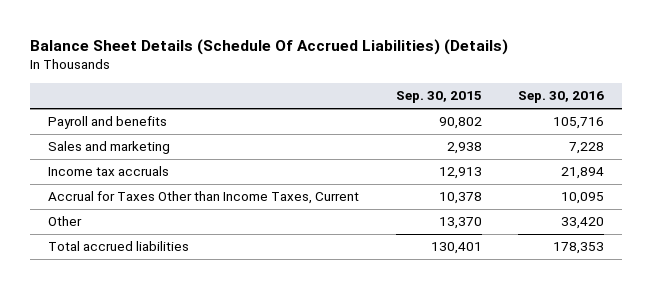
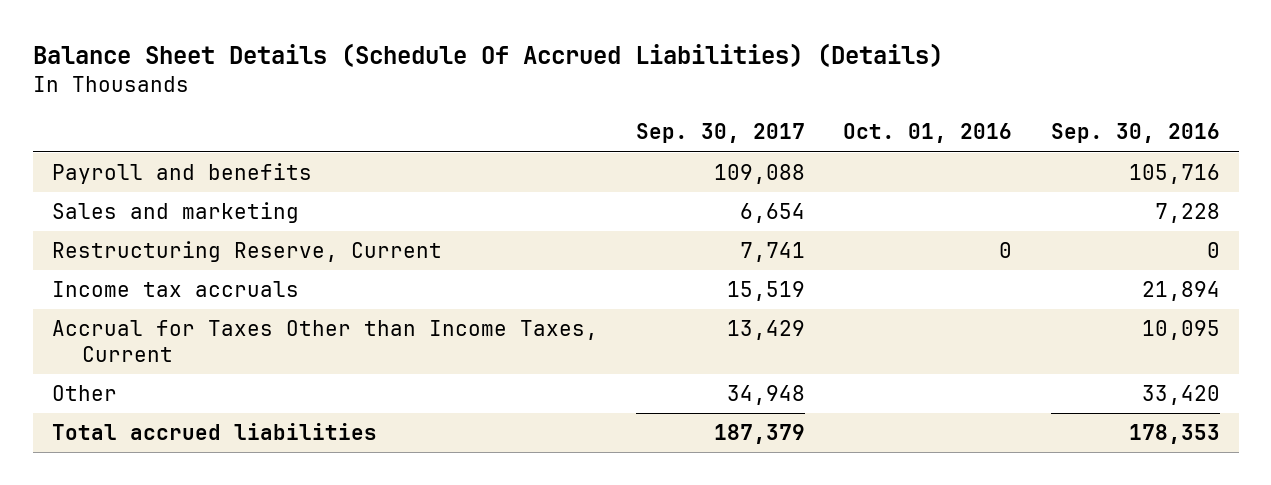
- | Sep. 30, 2015 | Sep. 30, 2016
+ | Sep. 30, 2017 | Oct. 01, 2016 | Sep. 30, 2016
+ Restructuring Reserve, Current | 7,741 | 0 | 0

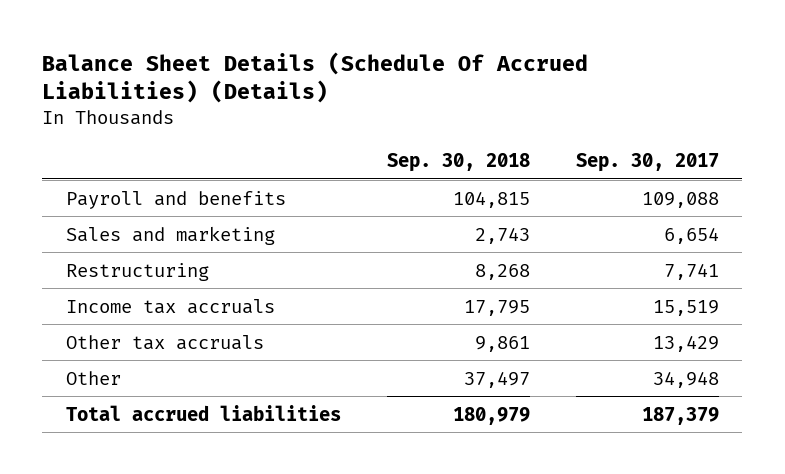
- | Sep. 30, 2017 | Oct. 01, 2016 | Sep. 30, 2016
+ | Sep. 30, 2018 | Sep. 30, 2017
- Restructuring Reserve, Current | 7,741 | 0 | 0
+ Restructuring | 8,268 | 7,741
- Accrual for Taxes Other than Income Taxes, Current | 13,429 | | 10,095
+ Other tax accruals | 9,861 | 13,429

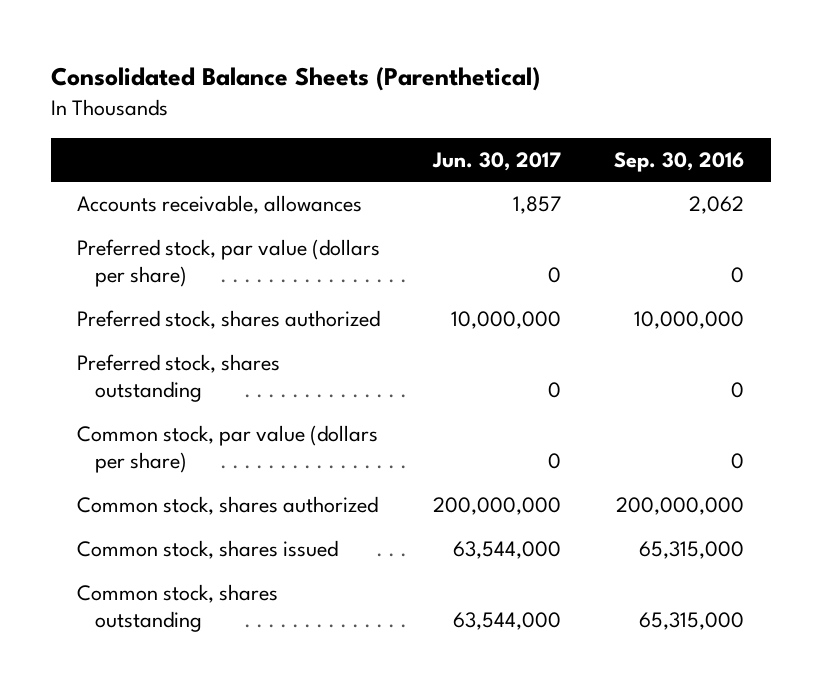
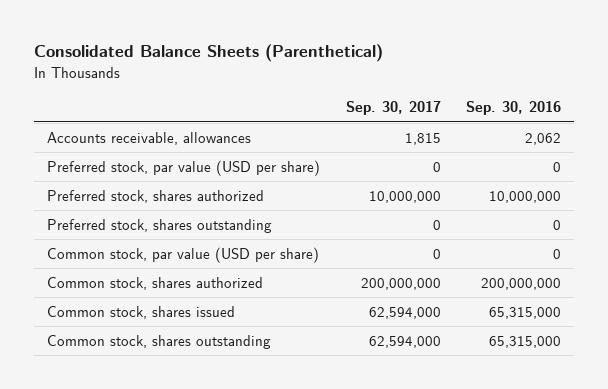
- | Jun. 30, 2017 | Sep. 30, 2016
+ | Sep. 30, 2017 | Sep. 30, 2016
- Preferred stock, par value (dollars per share) | 0 | 0
+ Preferred stock, par value (USD per share) | 0 | 0
- Common stock, par value (dollars per share) | 0 | 0
+ Common stock, par value (USD per share) | 0 | 0

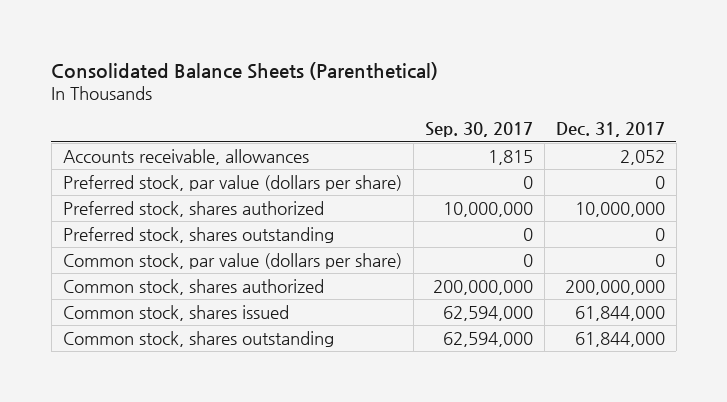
- | Sep. 30, 2017 | Sep. 30, 2016
+ | Sep. 30, 2017 | Dec. 31, 2017
- Preferred stock, par value (USD per share) | 0 | 0
+ Preferred stock, par value (dollars per share) | 0 | 0
- Common stock, par value (USD per share) | 0 | 0
+ Common stock, par value (dollars per share) | 0 | 0

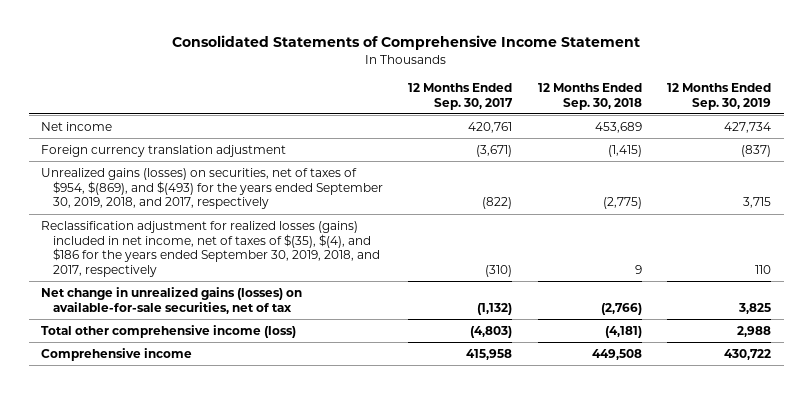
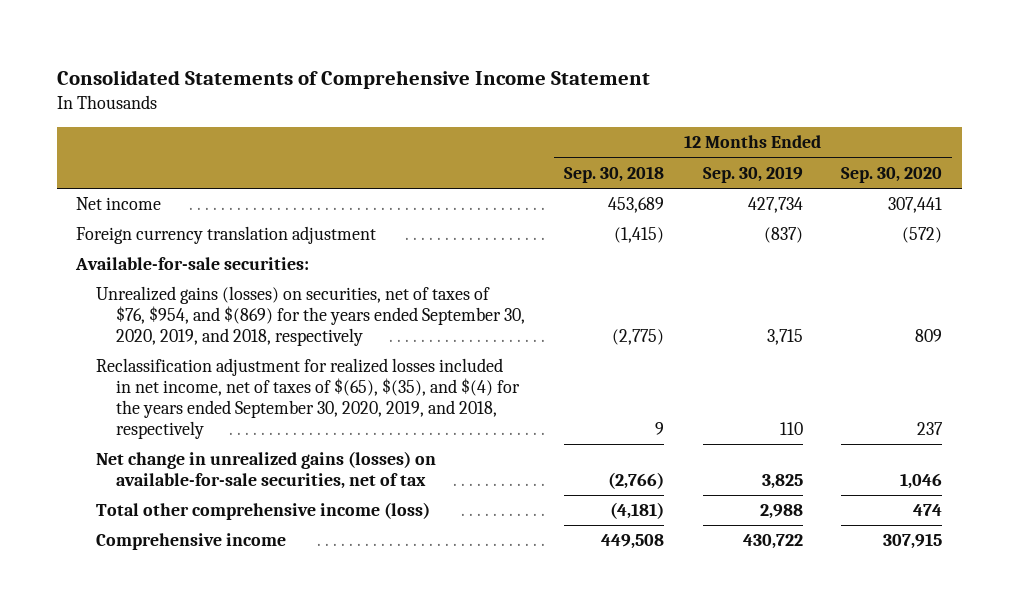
- | 12 Months Ended Sep. 30, 2017 | 12 Months Ended Sep. 30, 2018 | 12 Months Ended Sep. 30, 2019
+ | 12 Months Ended Sep. 30, 2018 | 12 Months Ended Sep. 30, 2019 | 12 Months Ended Sep. 30, 2020
- Unrealized gains (losses) on securities, net of taxes of $954, $(869), and $(493) for the years ended September 30, 2019, 2018, and 2017, respectively | (822) | (2,775) | 3,715
- Reclassification adjustment for realized losses (gains) included in net income, net of taxes of $(35), $(4), and $186 for the years ended September 30, 2019, 2018, and 2017, respectively | (310) | 9 | 110
+ Available-for-sale securities:
+ Unrealized gains (losses) on securities, net of taxes of $76, $954, and $(869) for the years ended September 30, 2020, 2019, and 2018, respectively | (2,775) | 3,715 | 809
+ Reclassification adjustment for realized losses included in net income, net of taxes of $(65), $(35), and $(4) for the years ended September 30, 2020, 2019, and 2018, respectively | 9 | 110 | 237

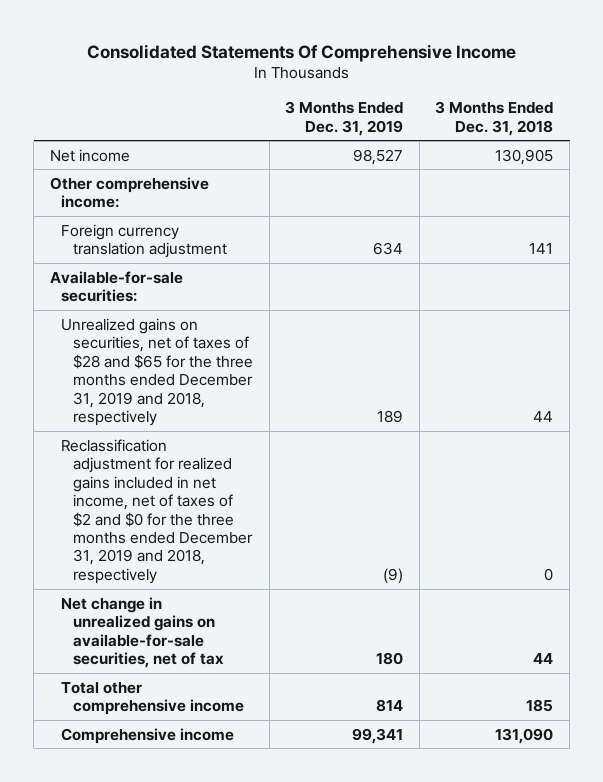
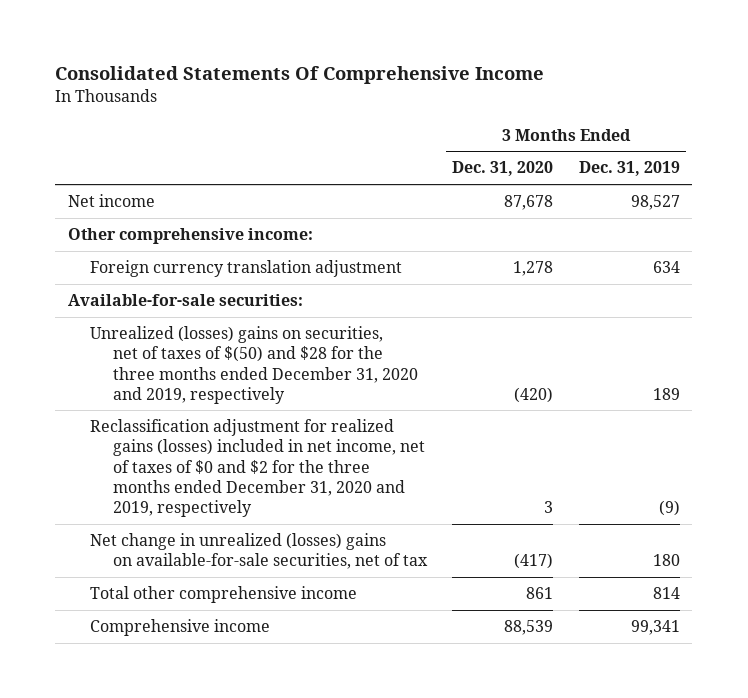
- | 3 Months Ended Dec. 31, 2019 | 3 Months Ended Dec. 31, 2018
+ | 3 Months Ended Dec. 31, 2020 | 3 Months Ended Dec. 31, 2019
- Unrealized gains on securities, net of taxes of $28 and $65 for the three months ended December 31, 2019 and 2018, respectively | 189 | 44
- Reclassification adjustment for realized gains included in net income, net of taxes of $2 and $0 for the three months ended December 31, 2019 and 2018, respectively | (9) | 0
- Net change in unrealized gains on available-for-sale securities, net of tax | 180 | 44
+ Unrealized (losses) gains on securities, net of taxes of $(50) and $28 for the three months ended December 31, 2020 and 2019, respectively | (420) | 189
+ Reclassification adjustment for realized gains (losses) included in net income, net of taxes of $0 and $2 for the three months ended December 31, 2020 and 2019, respectively | 3 | (9)
+ Net change in unrealized (losses) gains on available-for-sale securities, net of tax | (417) | 180

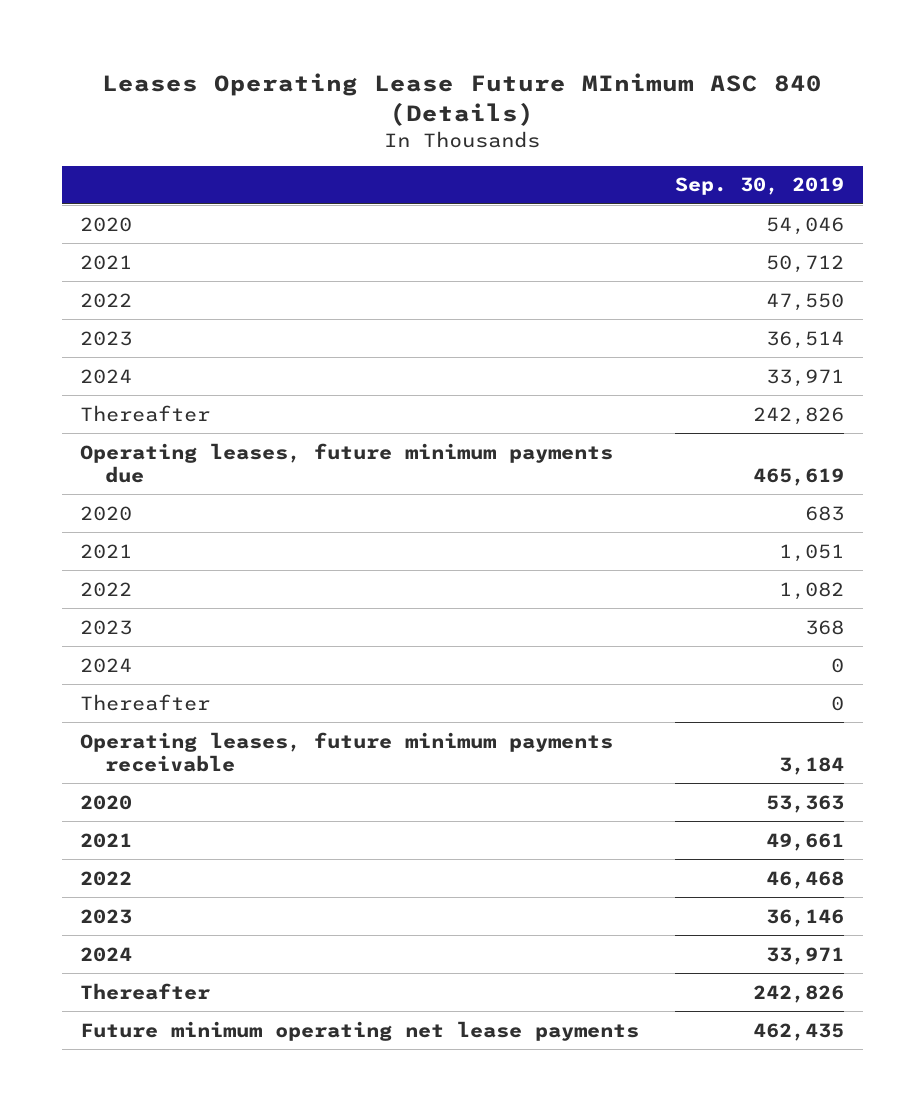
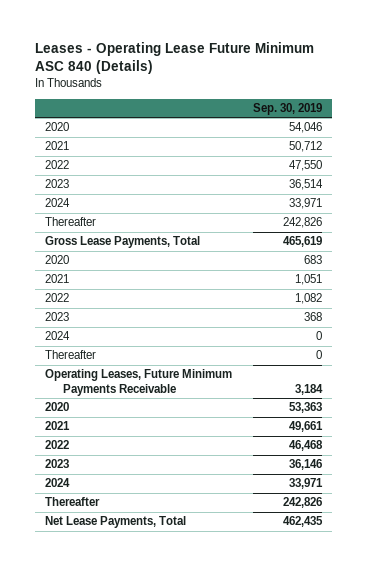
- Leases Operating Lease Future MInimum ASC 840 (Details)
+ Leases - Operating Lease Future Minimum ASC 840 (Details)
- Operating leases, future minimum payments due | 465,619
+ Gross Lease Payments, Total | 465,619
- Operating leases, future minimum payments receivable | 3,184
+ Operating Leases, Future Minimum Payments Receivable | 3,184
- Future minimum operating net lease payments | 462,435
+ Net Lease Payments, Total | 462,435

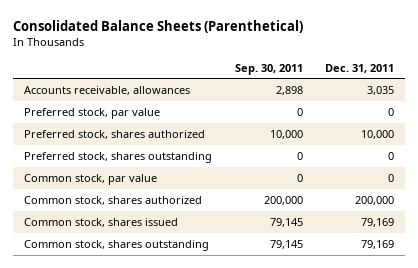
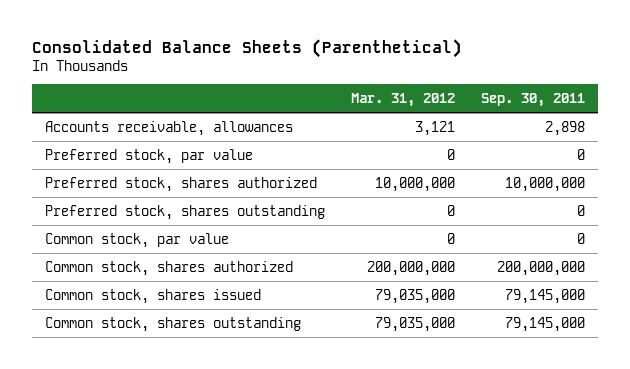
- | Sep. 30, 2011 | Dec. 31, 2011
+ | Mar. 31, 2012 | Sep. 30, 2011
- Preferred stock, shares authorized | 10,000 | 10,000
+ Preferred stock, shares authorized | 10,000,000 | 10,000,000
- Common stock, shares authorized | 200,000 | 200,000
- Common stock, shares issued | 79,145 | 79,169
- Common stock, shares outstanding | 79,145 | 79,169
+ Common stock, shares authorized | 200,000,000 | 200,000,000
+ Common stock, shares issued | 79,035,000 | 79,145,000
+ Common stock, shares outstanding | 79,035,000 | 79,145,000

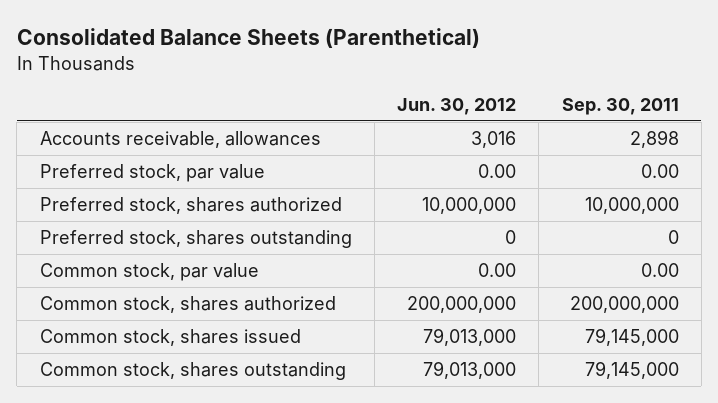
- | Mar. 31, 2012 | Sep. 30, 2011
+ | Jun. 30, 2012 | Sep. 30, 2011
- Preferred stock, par value | 0 | 0
+ Preferred stock, par value | 0.00 | 0.00
- Common stock, par value | 0 | 0
+ Common stock, par value | 0.00 | 0.00

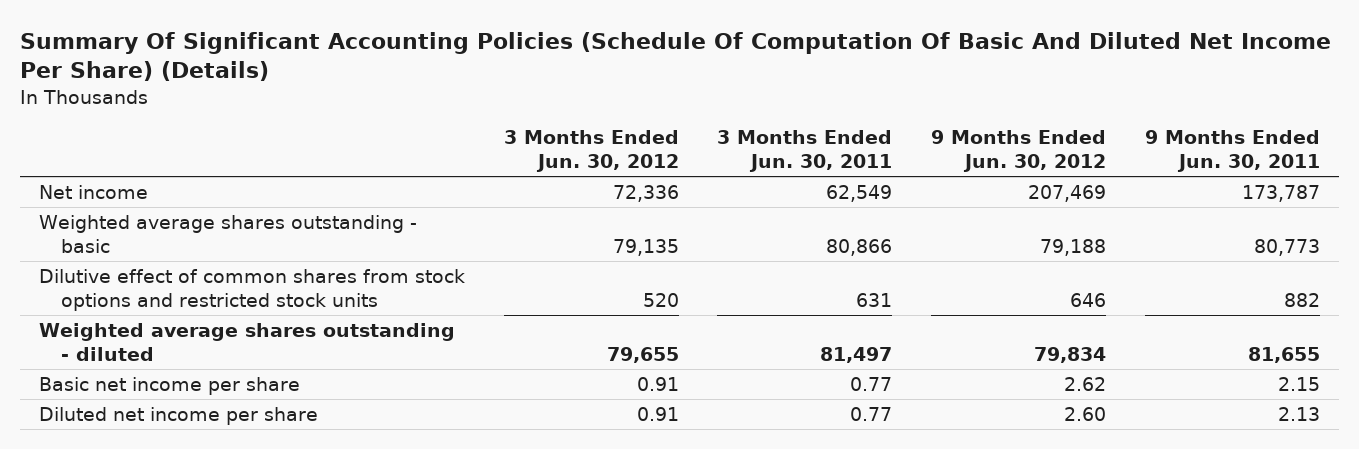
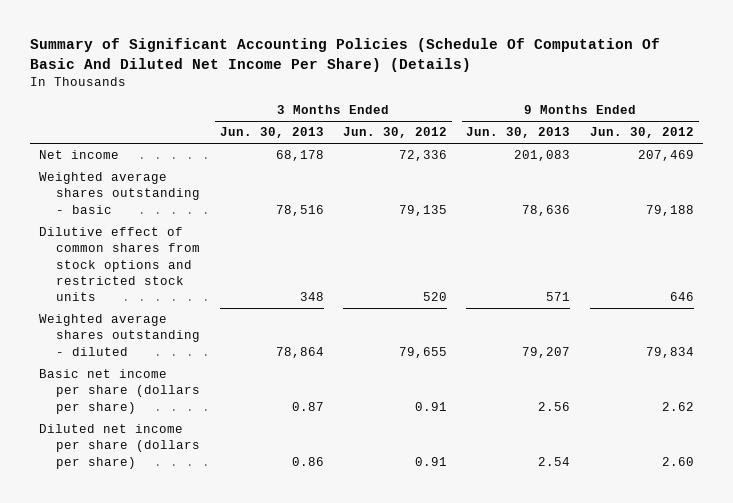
- Summary Of Significant Accounting Policies (Schedule Of Computation Of Basic And Diluted Net Income Per Share) (Details)
+ Summary of Significant Accounting Policies (Schedule Of Computation Of Basic And Diluted Net Income Per Share) (Details)
- | 3 Months Ended Jun. 30, 2012 | 3 Months Ended Jun. 30, 2011 | 9 Months Ended Jun. 30, 2012 | 9 Months Ended Jun. 30, 2011
+ | 3 Months Ended Jun. 30, 2013 | 3 Months Ended Jun. 30, 2012 | 9 Months Ended Jun. 30, 2013 | 9 Months Ended Jun. 30, 2012
- Basic net income per share | 0.91 | 0.77 | 2.62 | 2.15
- Diluted net income per share | 0.91 | 0.77 | 2.60 | 2.13
+ Basic net income per share (dollars per share) | 0.87 | 0.91 | 2.56 | 2.62
+ Diluted net income per share (dollars per share) | 0.86 | 0.91 | 2.54 | 2.60

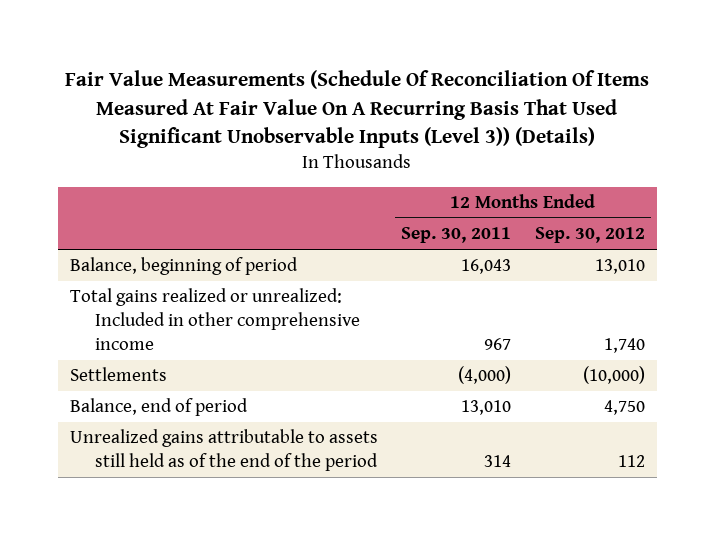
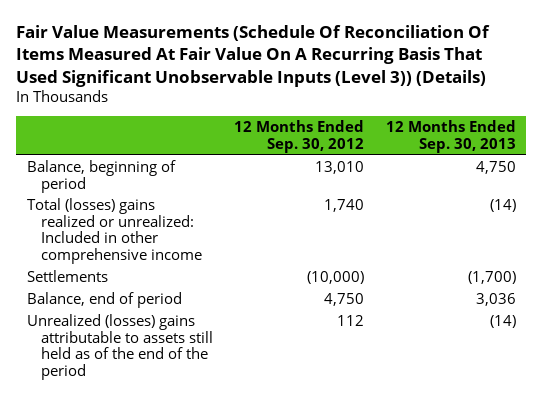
- | 12 Months Ended Sep. 30, 2011 | 12 Months Ended Sep. 30, 2012
+ | 12 Months Ended Sep. 30, 2012 | 12 Months Ended Sep. 30, 2013
- Total gains realized or unrealized: Included in other comprehensive income | 967 | 1,740
+ Total (losses) gains realized or unrealized: Included in other comprehensive income | 1,740 | (14)
- Unrealized gains attributable to assets still held as of the end of the period | 314 | 112
+ Unrealized (losses) gains attributable to assets still held as of the end of the period | 112 | (14)

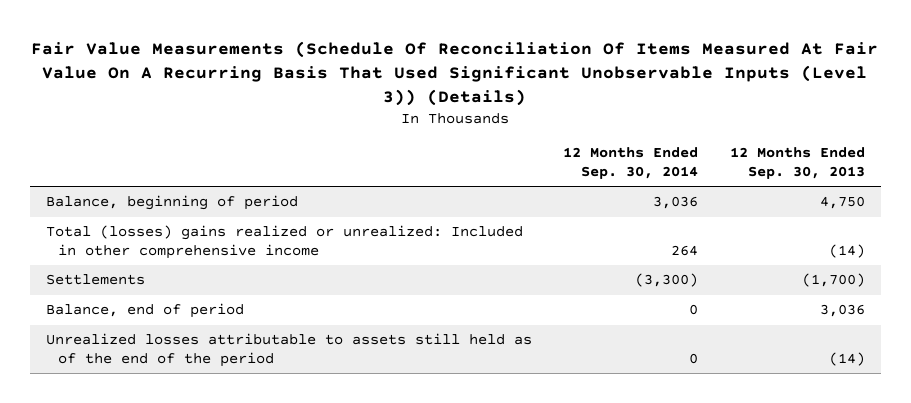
- | 12 Months Ended Sep. 30, 2012 | 12 Months Ended Sep. 30, 2013
+ | 12 Months Ended Sep. 30, 2014 | 12 Months Ended Sep. 30, 2013
- Unrealized (losses) gains attributable to assets still held as of the end of the period | 112 | (14)
+ Unrealized losses attributable to assets still held as of the end of the period | 0 | (14)

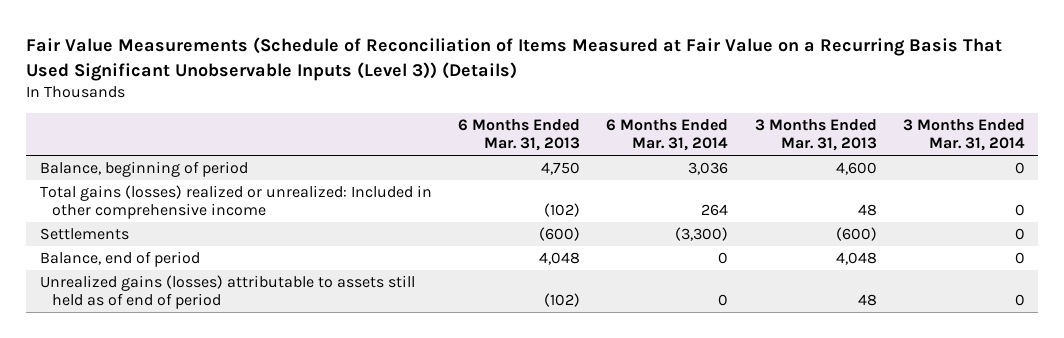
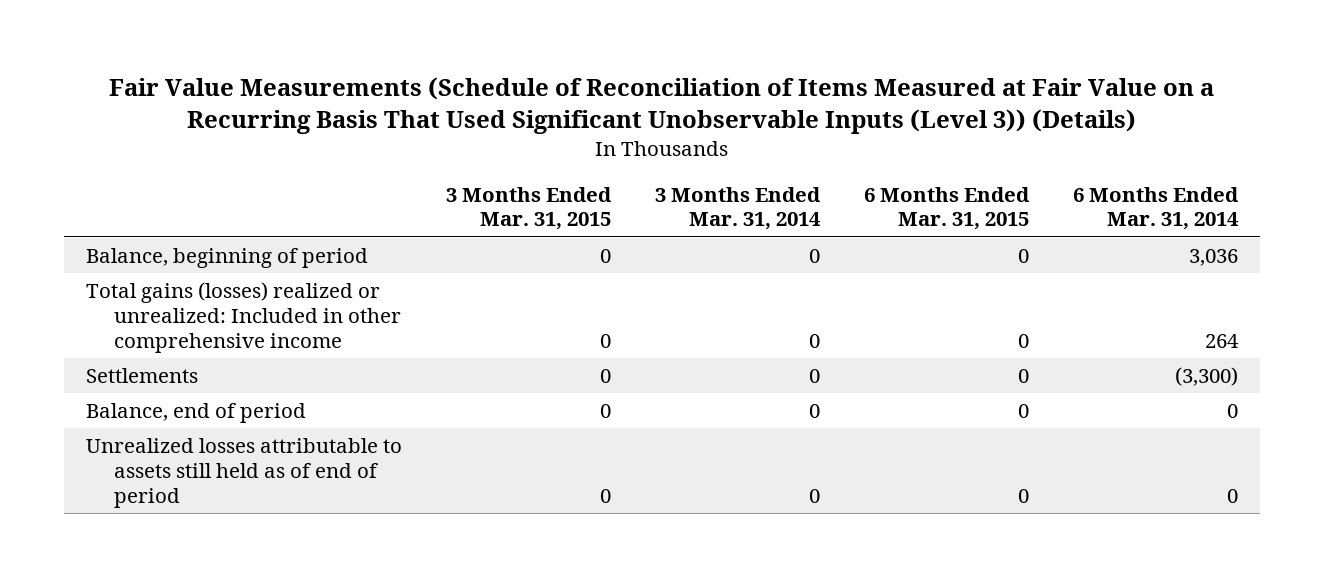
- | 6 Months Ended Mar. 31, 2013 | 6 Months Ended Mar. 31, 2014 | 3 Months Ended Mar. 31, 2013 | 3 Months Ended Mar. 31, 2014
+ | 3 Months Ended Mar. 31, 2015 | 3 Months Ended Mar. 31, 2014 | 6 Months Ended Mar. 31, 2015 | 6 Months Ended Mar. 31, 2014
- Unrealized gains (losses) attributable to assets still held as of end of period | (102) | 0 | 48 | 0
+ Unrealized losses attributable to assets still held as of end of period | 0 | 0 | 0 | 0

